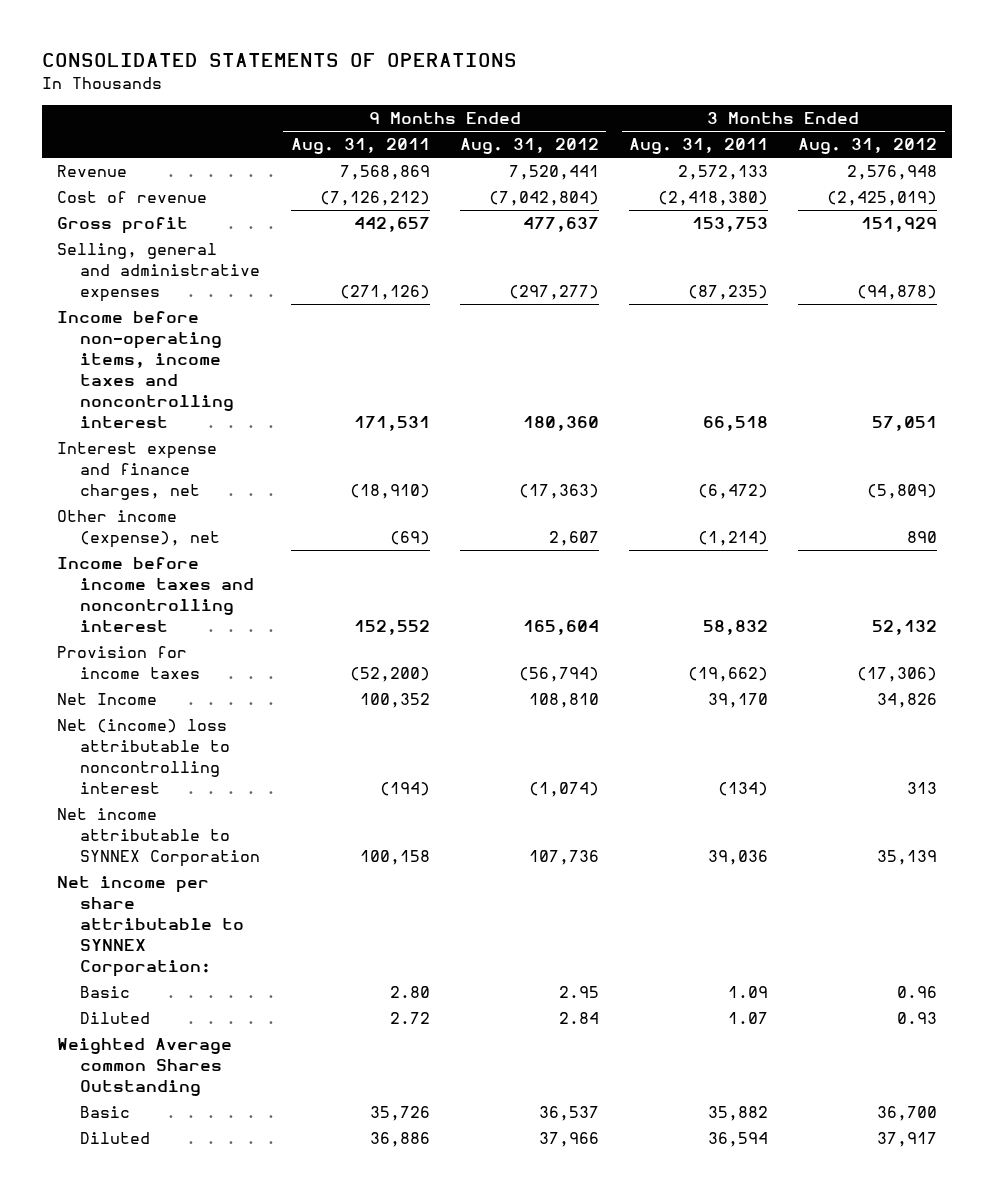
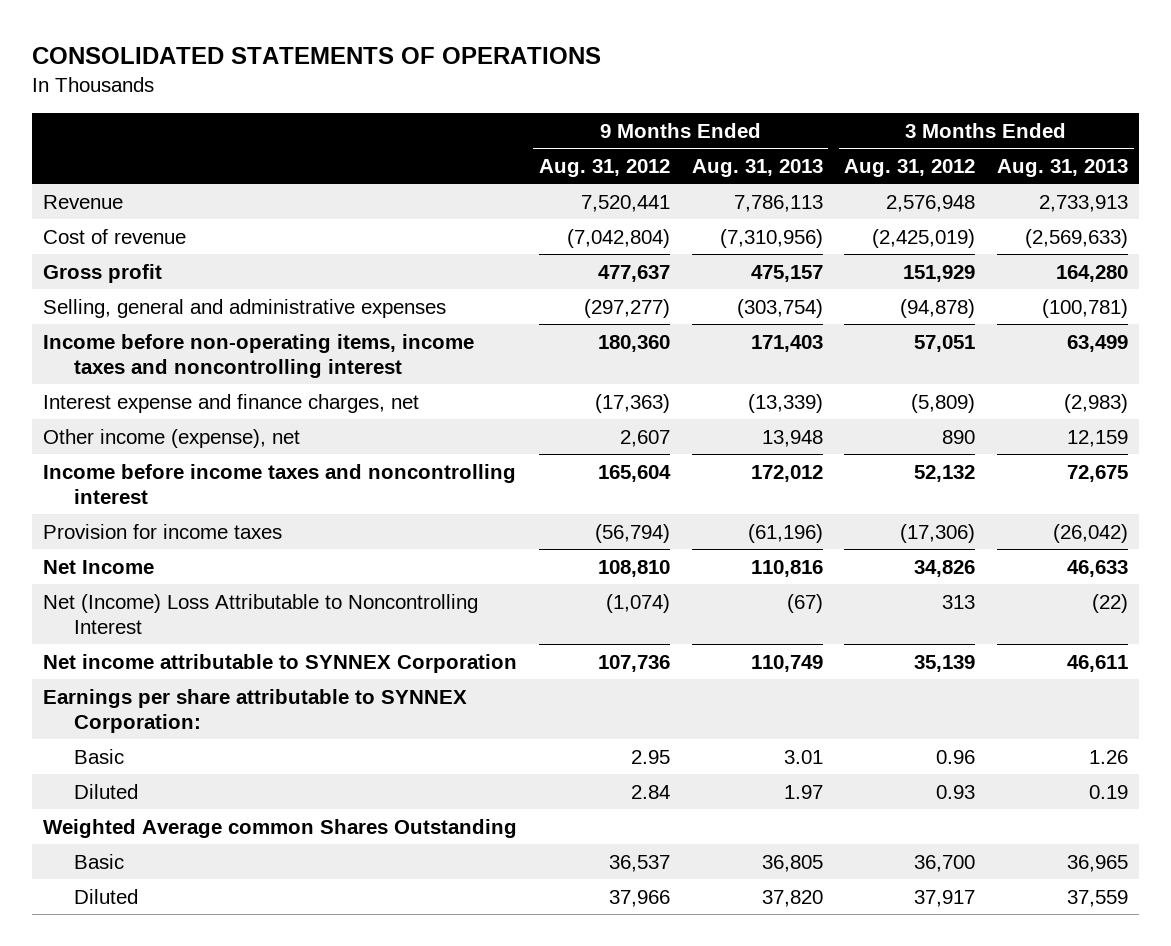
- | 9 Months Ended Aug. 31, 2011 | 9 Months Ended Aug. 31, 2012 | 3 Months Ended Aug. 31, 2011 | 3 Months Ended Aug. 31, 2012
+ | 9 Months Ended Aug. 31, 2012 | 9 Months Ended Aug. 31, 2013 | 3 Months Ended Aug. 31, 2012 | 3 Months Ended Aug. 31, 2013
- Net (income) loss attributable to noncontrolling interest | (194) | (1,074) | (134) | 313
+ Net (Income) Loss Attributable to Noncontrolling Interest | (1,074) | (67) | 313 | (22)
- Net income per share attributable to SYNNEX Corporation:
+ Earnings per share attributable to SYNNEX Corporation:

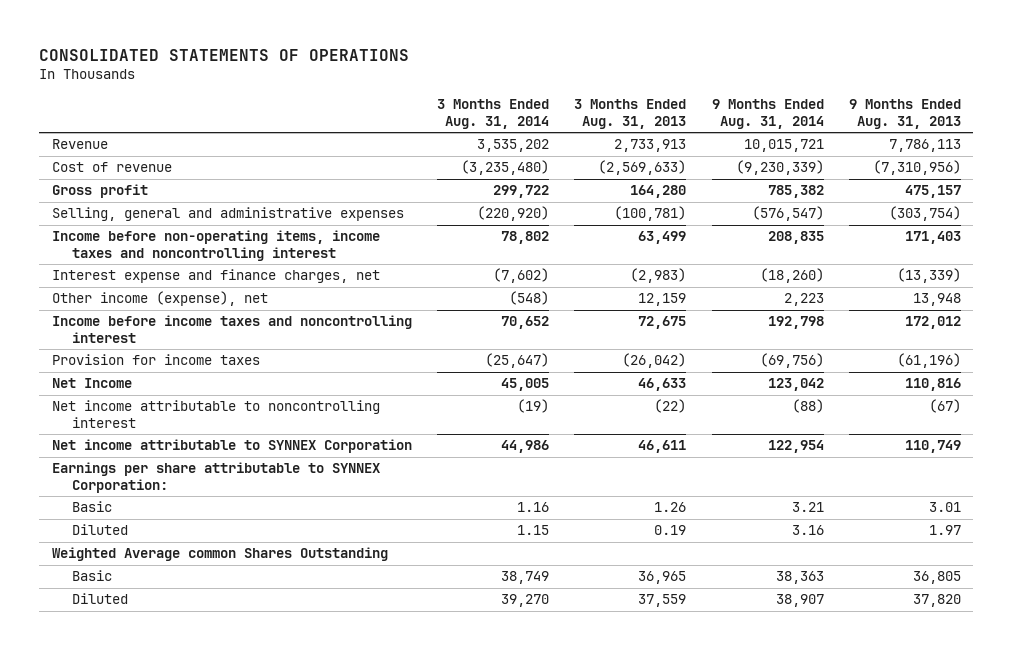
- | 9 Months Ended Aug. 31, 2012 | 9 Months Ended Aug. 31, 2013 | 3 Months Ended Aug. 31, 2012 | 3 Months Ended Aug. 31, 2013
+ | 3 Months Ended Aug. 31, 2014 | 3 Months Ended Aug. 31, 2013 | 9 Months Ended Aug. 31, 2014 | 9 Months Ended Aug. 31, 2013
- Net (Income) Loss Attributable to Noncontrolling Interest | (1,074) | (67) | 313 | (22)
+ Net income attributable to noncontrolling interest | (19) | (22) | (88) | (67)

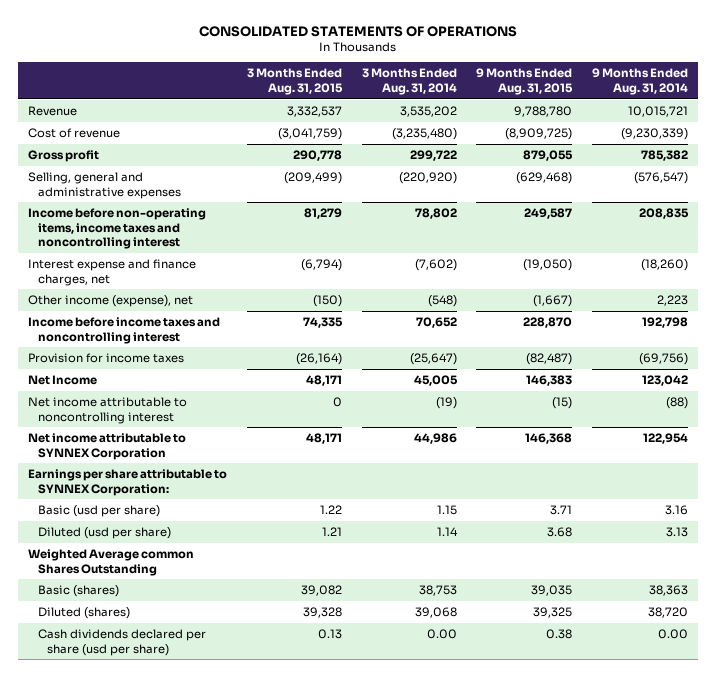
- | 3 Months Ended Aug. 31, 2014 | 3 Months Ended Aug. 31, 2013 | 9 Months Ended Aug. 31, 2014 | 9 Months Ended Aug. 31, 2013
+ | 3 Months Ended Aug. 31, 2015 | 3 Months Ended Aug. 31, 2014 | 9 Months Ended Aug. 31, 2015 | 9 Months Ended Aug. 31, 2014
- Basic | 1.16 | 1.26 | 3.21 | 3.01
- Diluted | 1.15 | 0.19 | 3.16 | 1.97
+ Basic (usd per share) | 1.22 | 1.15 | 3.71 | 3.16
+ Diluted (usd per share) | 1.21 | 1.14 | 3.68 | 3.13
- Basic | 38,749 | 36,965 | 38,363 | 36,805
- Diluted | 39,270 | 37,559 | 38,907 | 37,820
+ Basic (shares) | 39,082 | 38,753 | 39,035 | 38,363
+ Diluted (shares) | 39,328 | 39,068 | 39,325 | 38,720
+ Cash dividends declared per share (usd per share) | 0.13 | 0.00 | 0.38 | 0.00

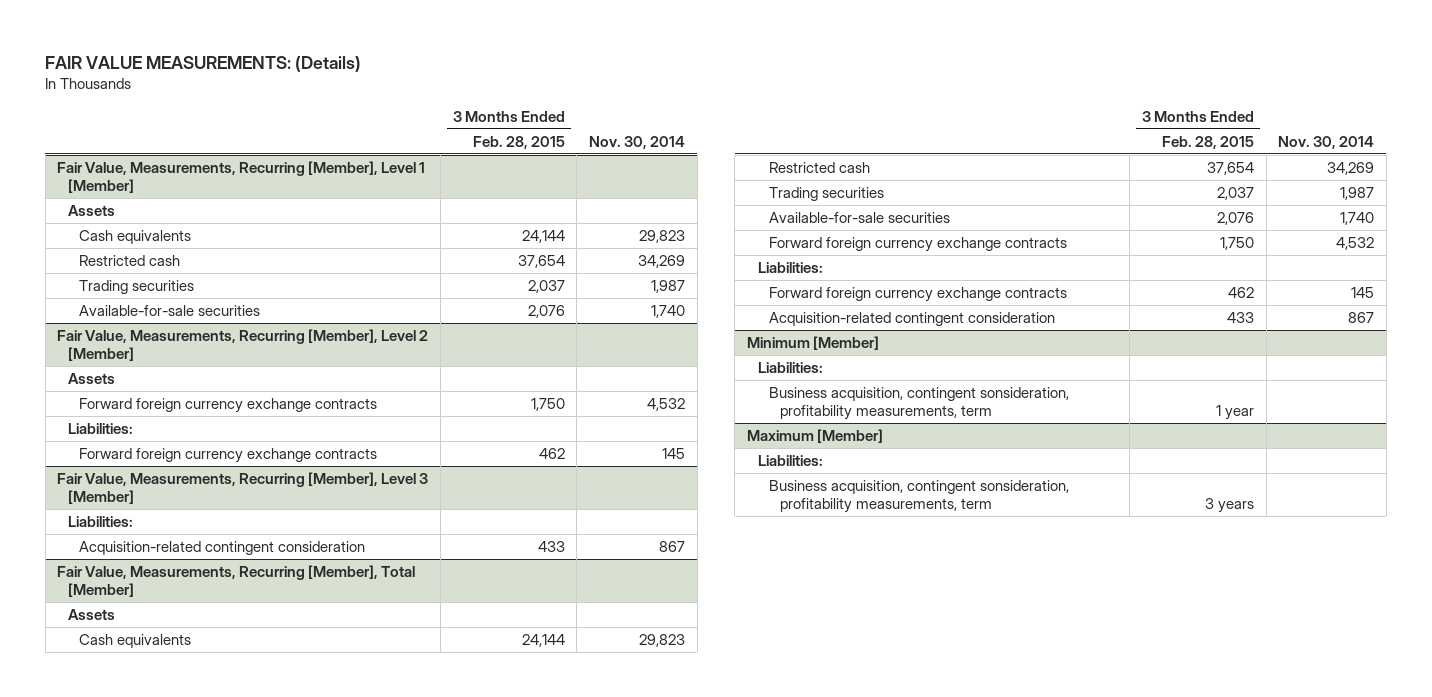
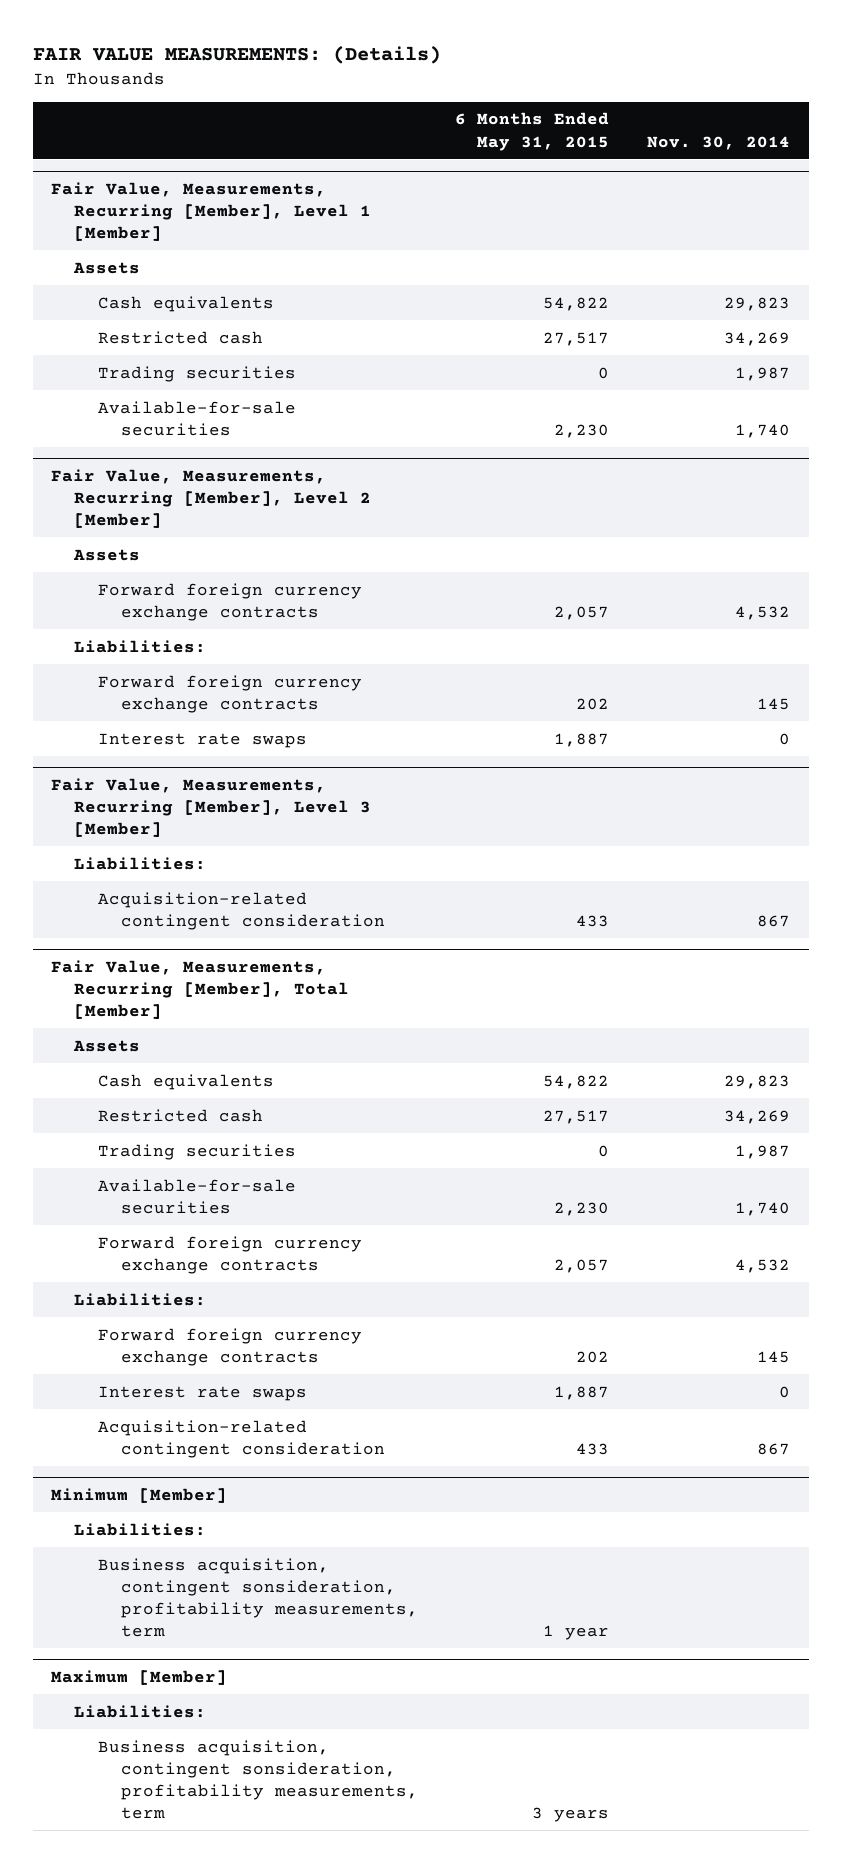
- | 3 Months Ended Feb. 28, 2015 | Nov. 30, 2014
+ | 6 Months Ended May 31, 2015 | Nov. 30, 2014
@ Fair Value, Measurements, Recurring [Member], Level 2 [Member]
+ Interest rate swaps | 1,887 | 0
@ Fair Value, Measurements, Recurring [Member], Total [Member]
+ Interest rate swaps | 1,887 | 0

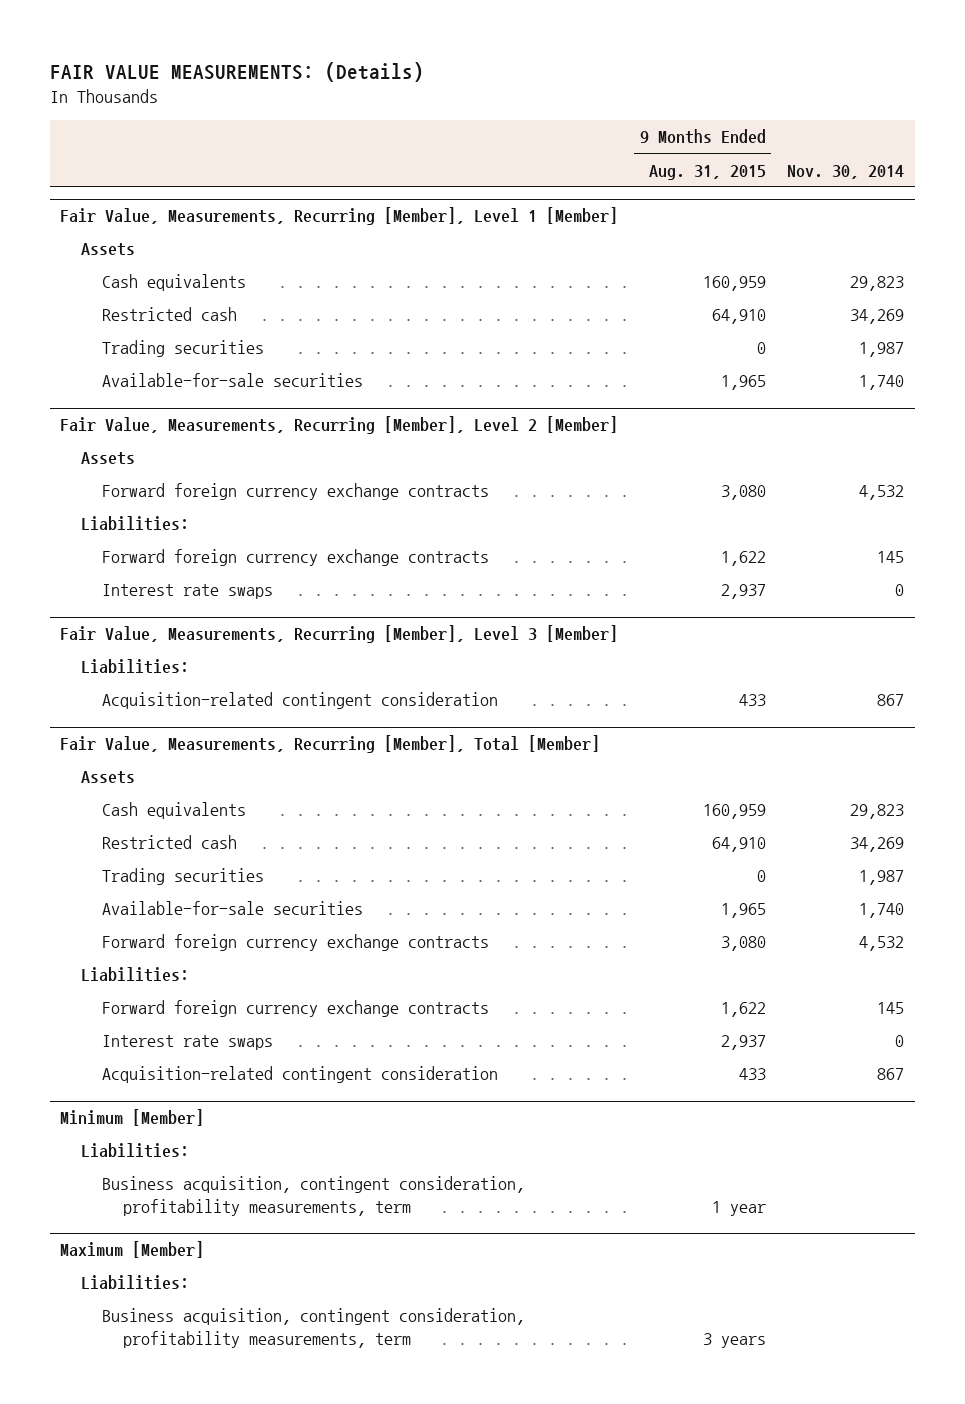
- | 6 Months Ended May 31, 2015 | Nov. 30, 2014
+ | 9 Months Ended Aug. 31, 2015 | Nov. 30, 2014
@ Minimum [Member]
- Business acquisition, contingent sonsideration, profitability measurements, term | 1 year |
+ Business acquisition, contingent consideration, profitability measurements, term | 1 year |
@ Maximum [Member]
- Business acquisition, contingent sonsideration, profitability measurements, term | 3 years |
+ Business acquisition, contingent consideration, profitability measurements, term | 3 years |

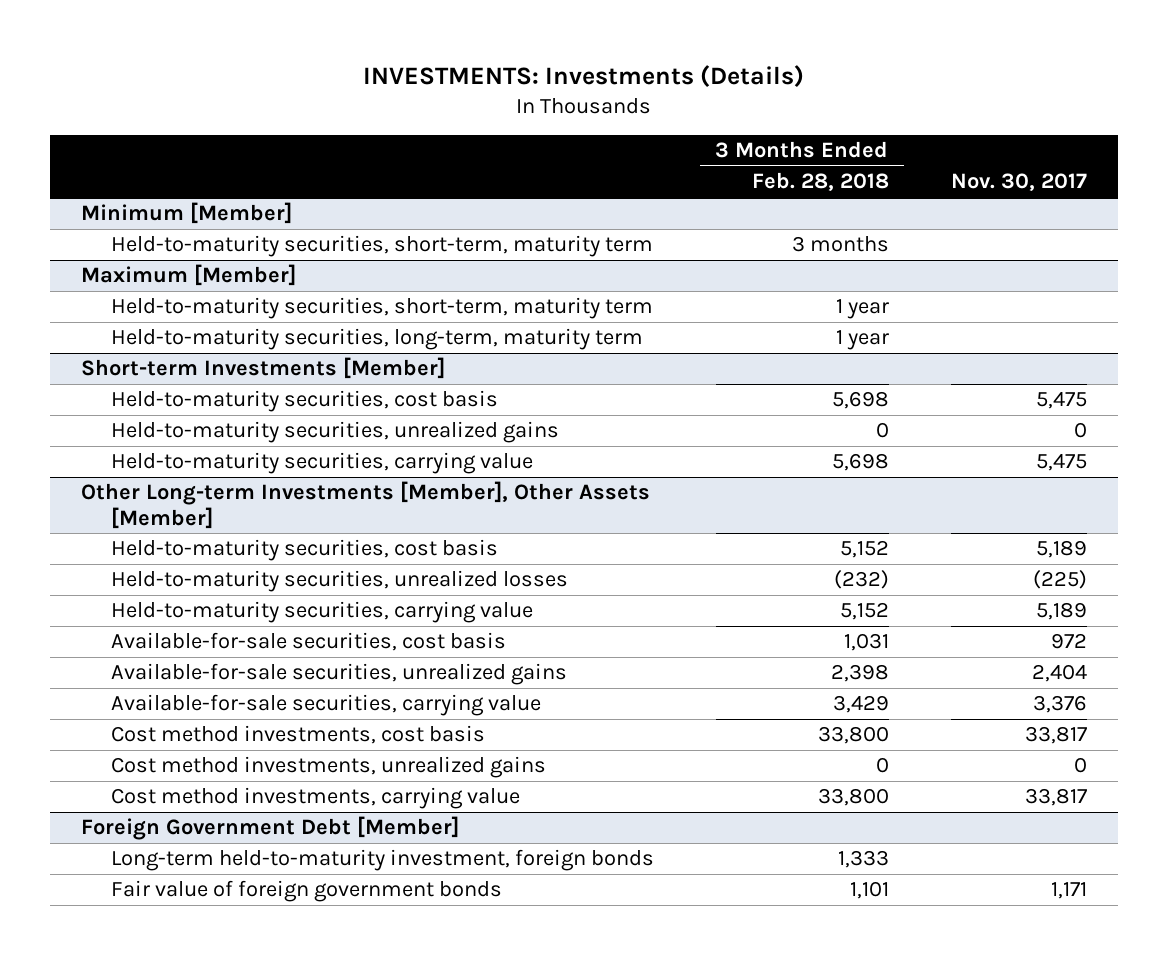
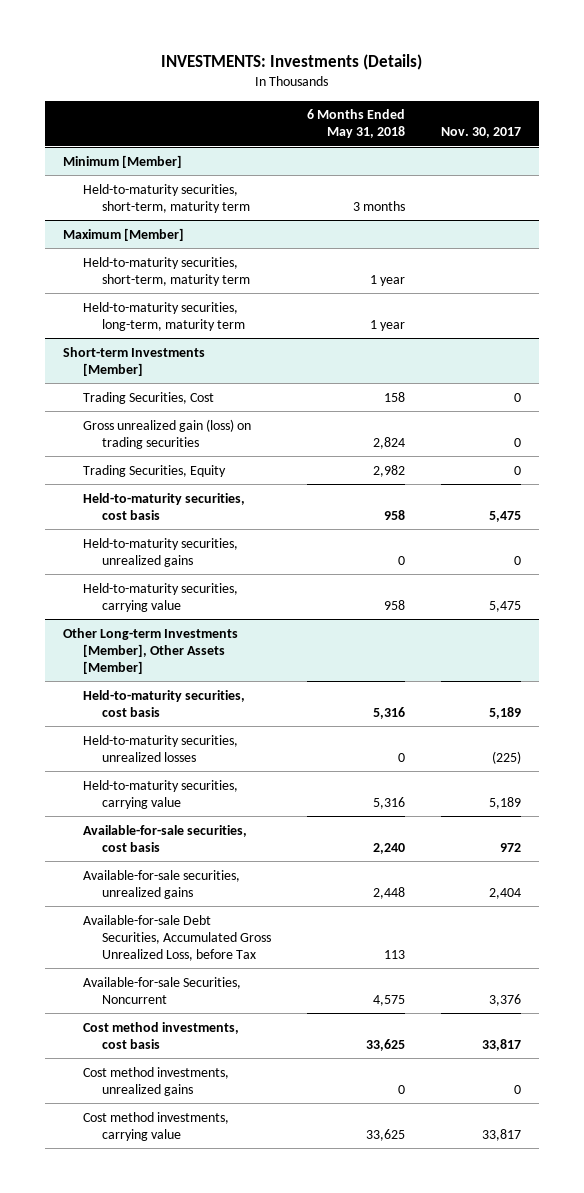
- | 3 Months Ended Feb. 28, 2018 | Nov. 30, 2017
+ | 6 Months Ended May 31, 2018 | Nov. 30, 2017
@ Short-term Investments [Member]
+ Trading Securities, Cost | 158 | 0
+ Gross unrealized gain (loss) on trading securities | 2,824 | 0
+ Trading Securities, Equity | 2,982 | 0
@ Other Long-term Investments [Member], Other Assets [Member]
- Available-for-sale securities, carrying value | 3,429 | 3,376
+ Available-for-sale Debt Securities, Accumulated Gross Unrealized Loss, before Tax | 113 |
+ Available-for-sale Securities, Noncurrent | 4,575 | 3,376
- Foreign Government Debt [Member]
- Long-term held-to-maturity investment, foreign bonds | 1,333 |
- Fair value of foreign government bonds | 1,101 | 1,171

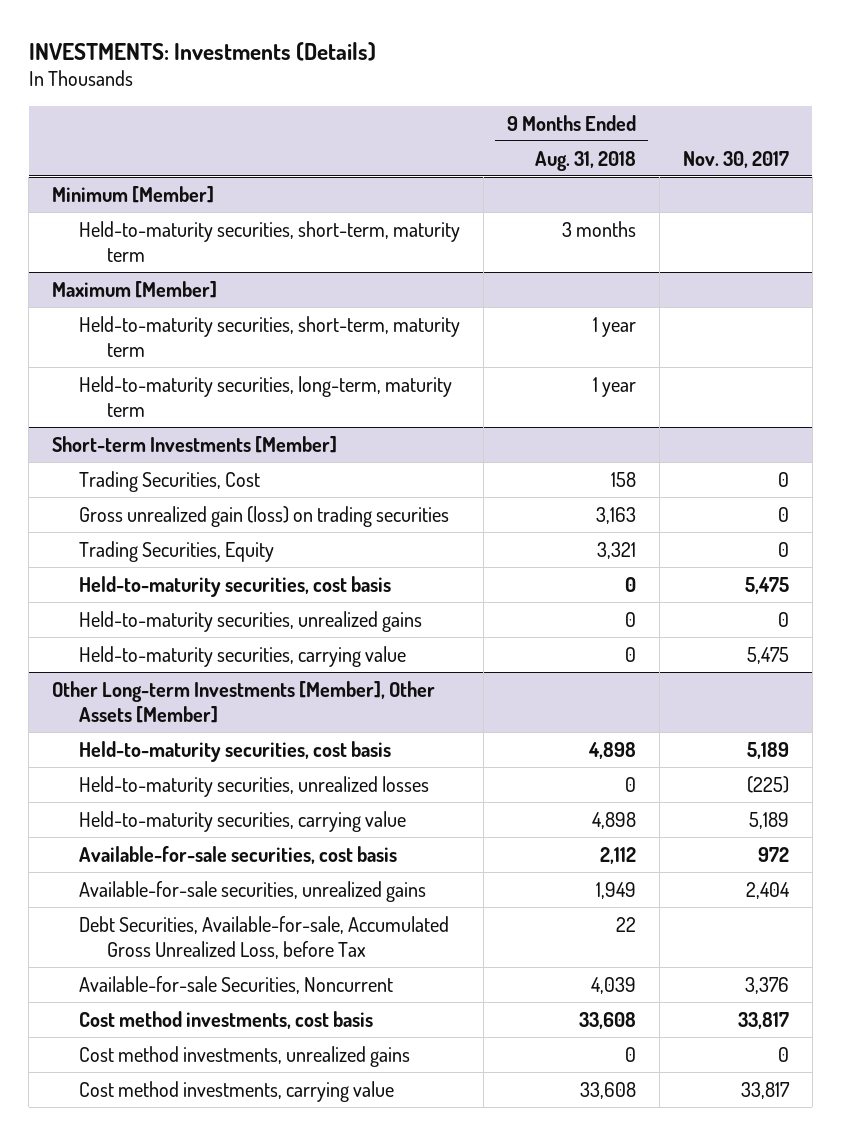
- | 6 Months Ended May 31, 2018 | Nov. 30, 2017
+ | 9 Months Ended Aug. 31, 2018 | Nov. 30, 2017
@ Other Long-term Investments [Member], Other Assets [Member]
- Available-for-sale Debt Securities, Accumulated Gross Unrealized Loss, before Tax | 113 |
+ Debt Securities, Available-for-sale, Accumulated Gross Unrealized Loss, before Tax | 22 |

